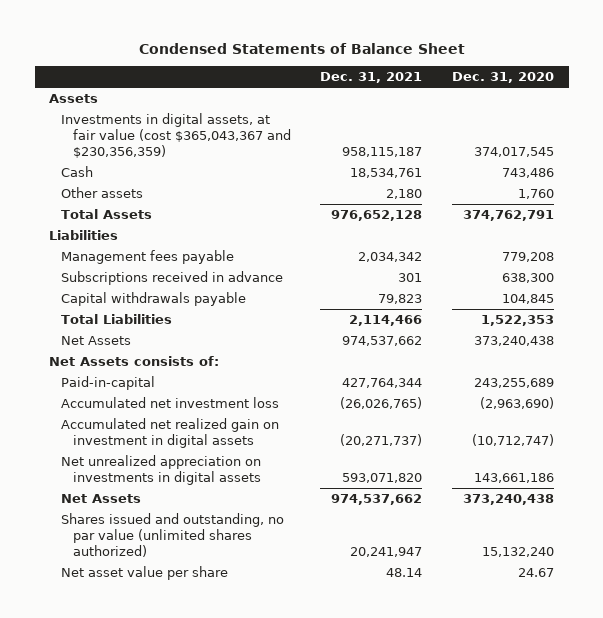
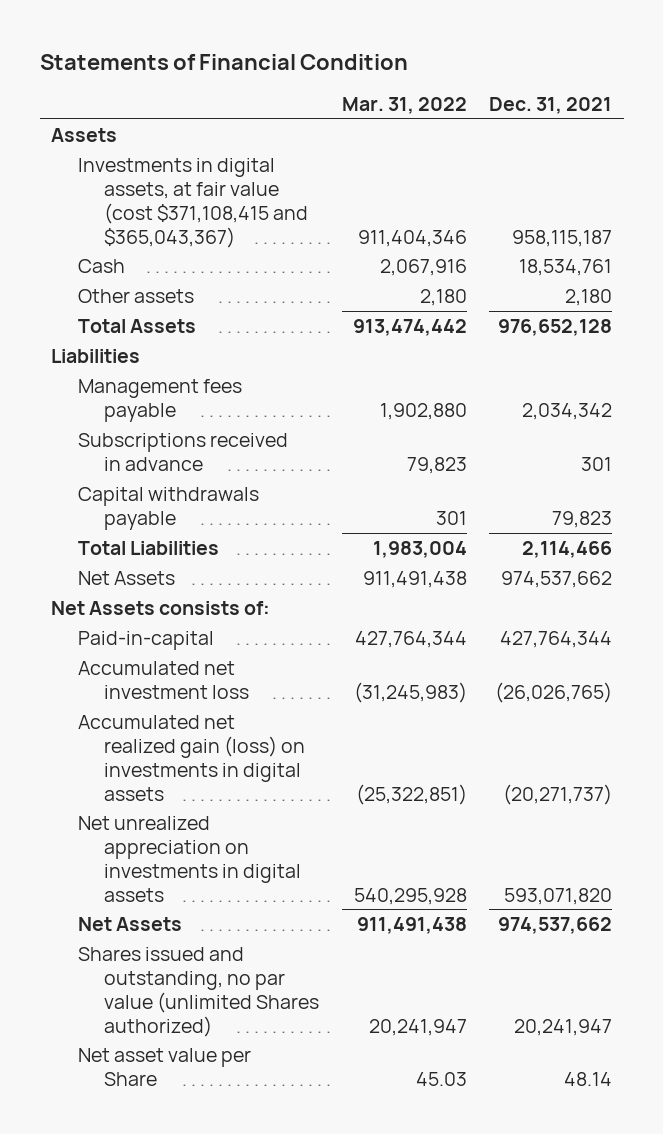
- Condensed Statements of Balance Sheet
+ Statements of Financial Condition
- | Dec. 31, 2021 | Dec. 31, 2020
+ | Mar. 31, 2022 | Dec. 31, 2021
- Investments in digital assets, at fair value (cost $365,043,367 and $230,356,359) | 958,115,187 | 374,017,545
+ Investments in digital assets, at fair value (cost $371,108,415 and $365,043,367) | 911,404,346 | 958,115,187
- Accumulated net realized gain on investment in digital assets | (20,271,737) | (10,712,747)
+ Accumulated net realized gain (loss) on investments in digital assets | (25,322,851) | (20,271,737)
- Shares issued and outstanding, no par value (unlimited shares authorized) | 20,241,947 | 15,132,240
- Net asset value per share | 48.14 | 24.67
+ Shares issued and outstanding, no par value (unlimited Shares authorized) | 20,241,947 | 20,241,947
+ Net asset value per Share | 45.03 | 48.14

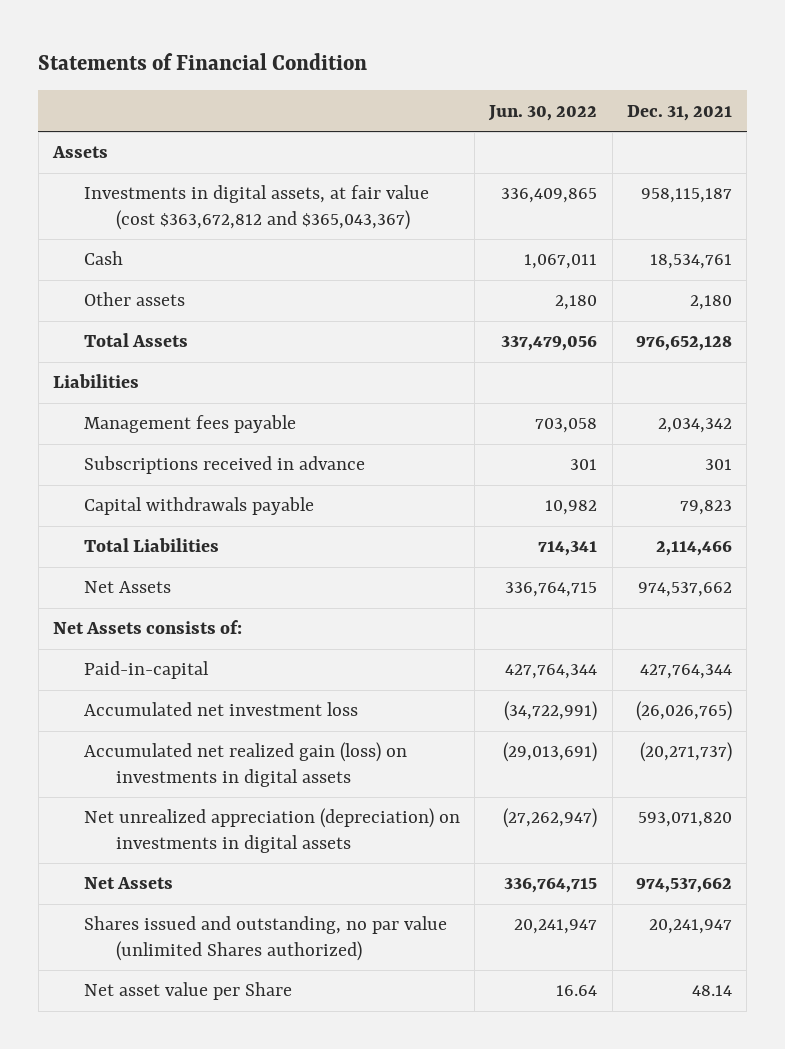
- | Mar. 31, 2022 | Dec. 31, 2021
+ | Jun. 30, 2022 | Dec. 31, 2021
- Investments in digital assets, at fair value (cost $371,108,415 and $365,043,367) | 911,404,346 | 958,115,187
+ Investments in digital assets, at fair value (cost $363,672,812 and $365,043,367) | 336,409,865 | 958,115,187
- Net unrealized appreciation on investments in digital assets | 540,295,928 | 593,071,820
+ Net unrealized appreciation (depreciation) on investments in digital assets | (27,262,947) | 593,071,820

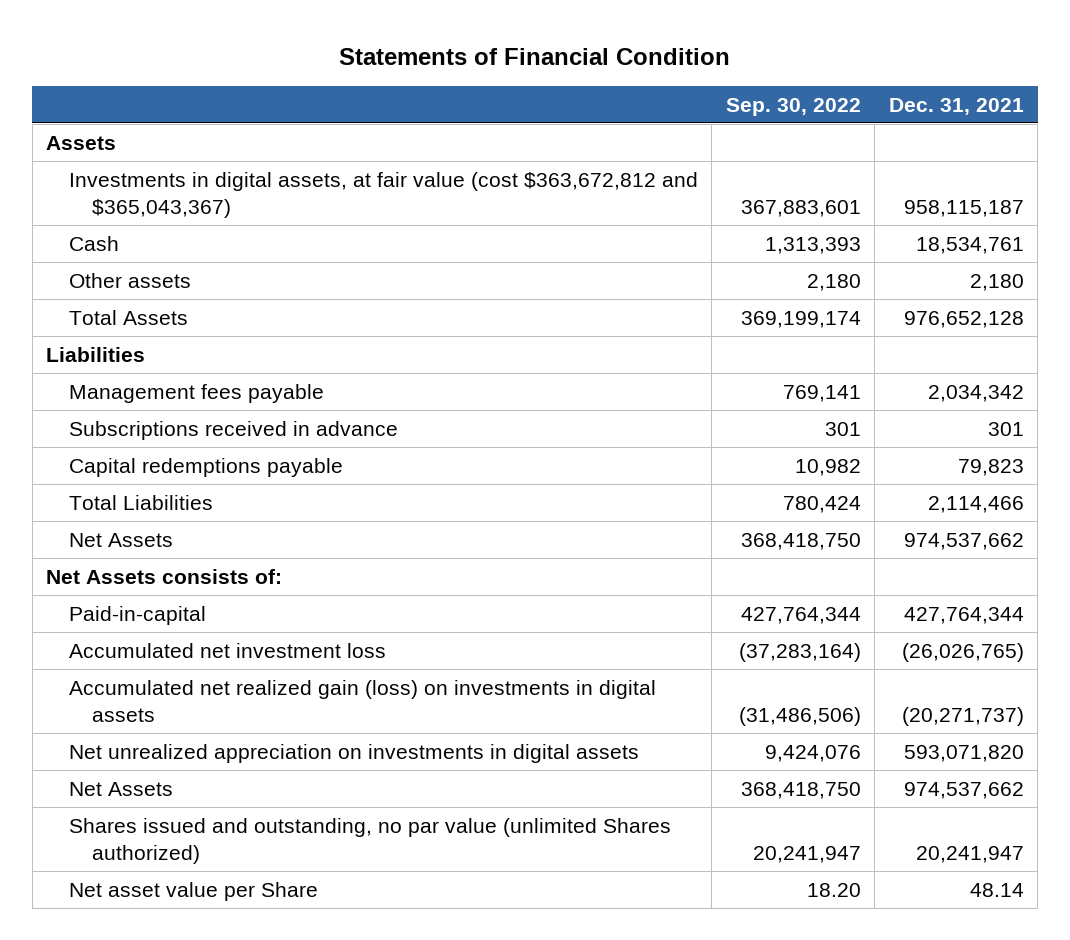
- | Jun. 30, 2022 | Dec. 31, 2021
+ | Sep. 30, 2022 | Dec. 31, 2021
- Capital withdrawals payable | 10,982 | 79,823
+ Capital redemptions payable | 10,982 | 79,823
- Net unrealized appreciation (depreciation) on investments in digital assets | (27,262,947) | 593,071,820
+ Net unrealized appreciation on investments in digital assets | 9,424,076 | 593,071,820

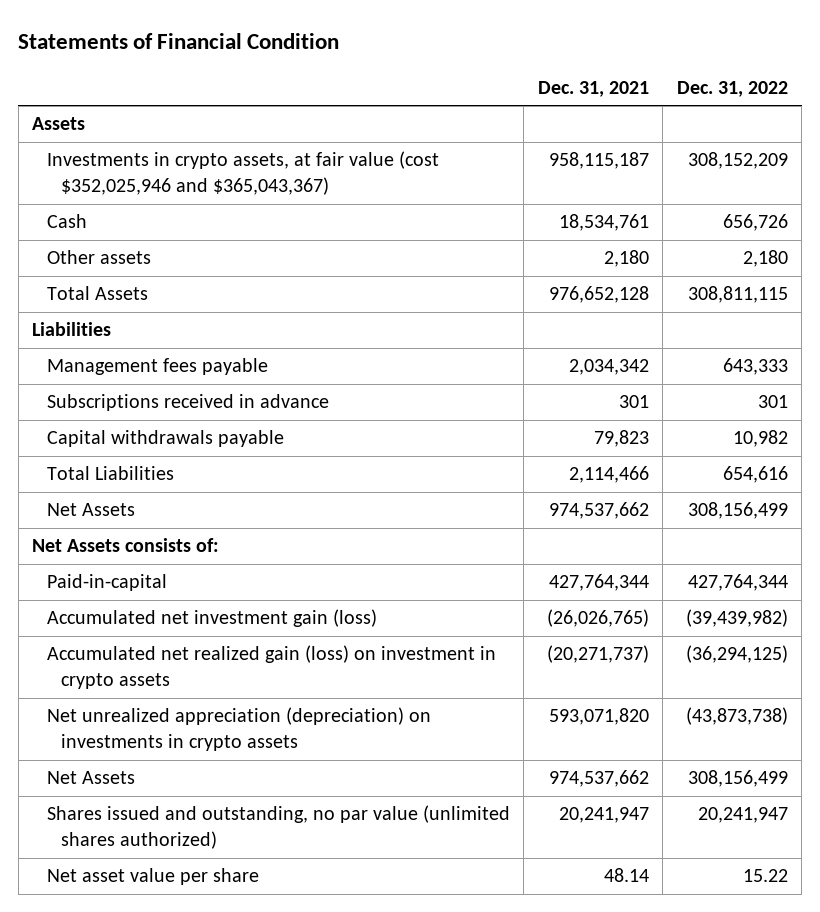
- | Sep. 30, 2022 | Dec. 31, 2021
+ | Dec. 31, 2021 | Dec. 31, 2022
- Investments in digital assets, at fair value (cost $363,672,812 and $365,043,367) | 367,883,601 | 958,115,187
+ Investments in crypto assets, at fair value (cost $352,025,946 and $365,043,367) | 958,115,187 | 308,152,209
- Capital redemptions payable | 10,982 | 79,823
+ Capital withdrawals payable | 79,823 | 10,982
- Accumulated net investment loss | (37,283,164) | (26,026,765)
- Accumulated net realized gain (loss) on investments in digital assets | (31,486,506) | (20,271,737)
- Net unrealized appreciation on investments in digital assets | 9,424,076 | 593,071,820
+ Accumulated net investment gain (loss) | (26,026,765) | (39,439,982)
+ Accumulated net realized gain (loss) on investment in crypto assets | (20,271,737) | (36,294,125)
+ Net unrealized appreciation (depreciation) on investments in crypto assets | 593,071,820 | (43,873,738)
- Shares issued and outstanding, no par value (unlimited Shares authorized) | 20,241,947 | 20,241,947
- Net asset value per Share | 18.20 | 48.14
+ Shares issued and outstanding, no par value (unlimited shares authorized) | 20,241,947 | 20,241,947
+ Net asset value per share | 48.14 | 15.22

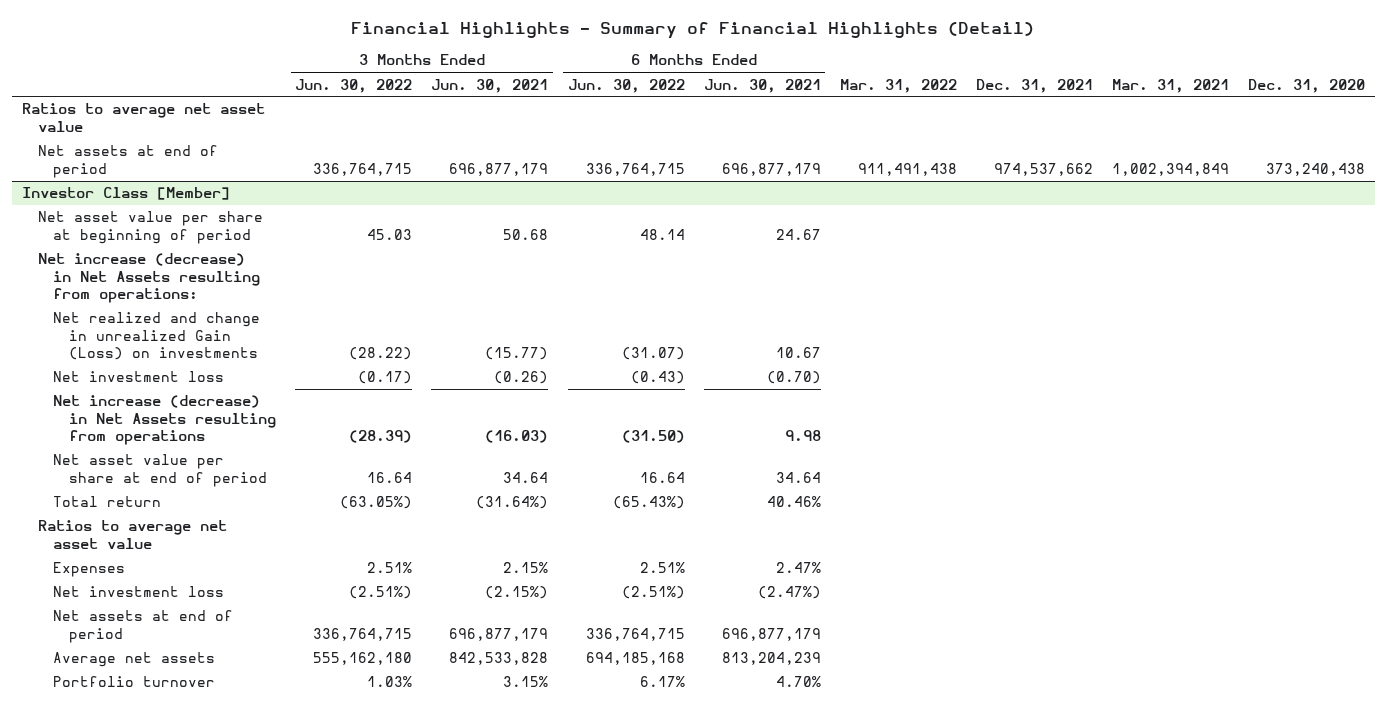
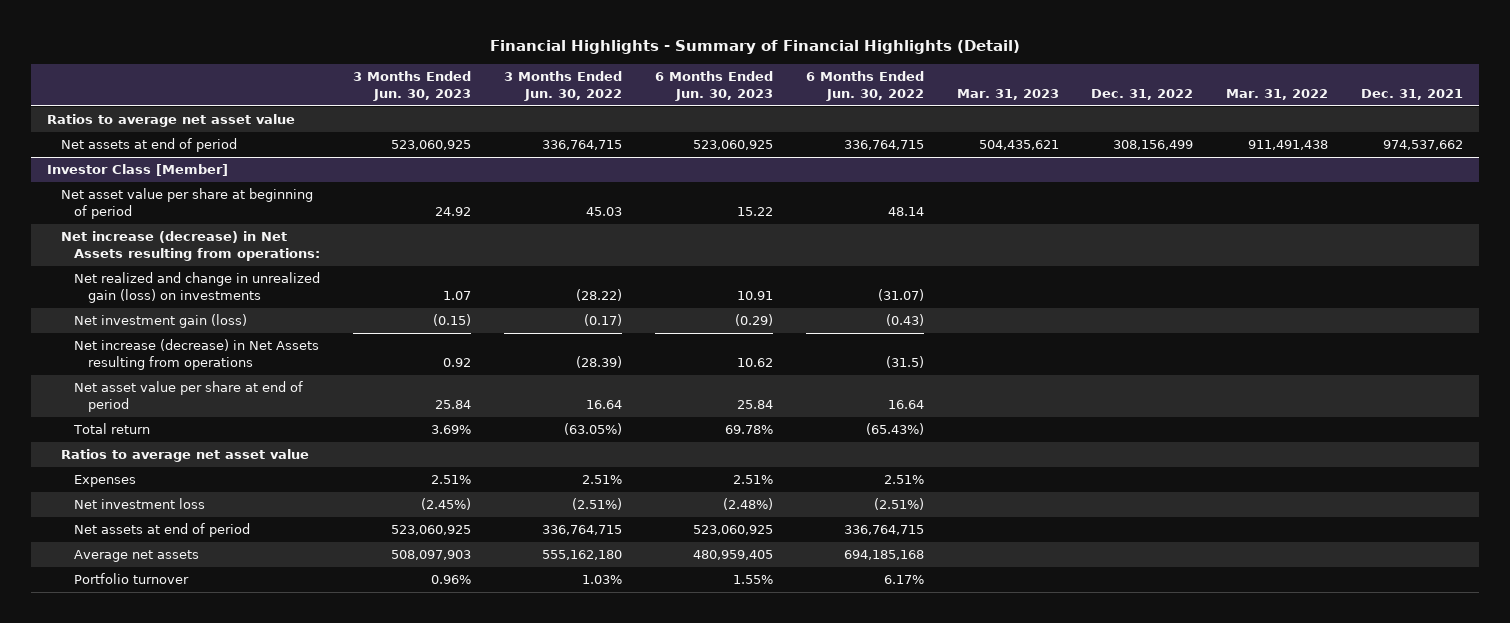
- | 3 Months Ended Jun. 30, 2022 | 3 Months Ended Jun. 30, 2021 | 6 Months Ended Jun. 30, 2022 | 6 Months Ended Jun. 30, 2021 | Mar. 31, 2022 | Dec. 31, 2021 | Mar. 31, 2021 | Dec. 31, 2020
+ | 3 Months Ended Jun. 30, 2023 | 3 Months Ended Jun. 30, 2022 | 6 Months Ended Jun. 30, 2023 | 6 Months Ended Jun. 30, 2022 | Mar. 31, 2023 | Dec. 31, 2022 | Mar. 31, 2022 | Dec. 31, 2021
@ Investor Class [Member]
- Net realized and change in unrealized Gain (Loss) on investments | (28.22) | (15.77) | (31.07) | 10.67 | | | |
- Net investment loss | (0.17) | (0.26) | (0.43) | (0.70) | | | |
- Net increase (decrease) in Net Assets resulting from operations | (28.39) | (16.03) | (31.50) | 9.98 | | | |
+ Net realized and change in unrealized gain (loss) on investments | 1.07 | (28.22) | 10.91 | (31.07) | | | |
+ Net investment gain (loss) | (0.15) | (0.17) | (0.29) | (0.43) | | | |
+ Net increase (decrease) in Net Assets resulting from operations | 0.92 | (28.39) | 10.62 | (31.5) | | | |

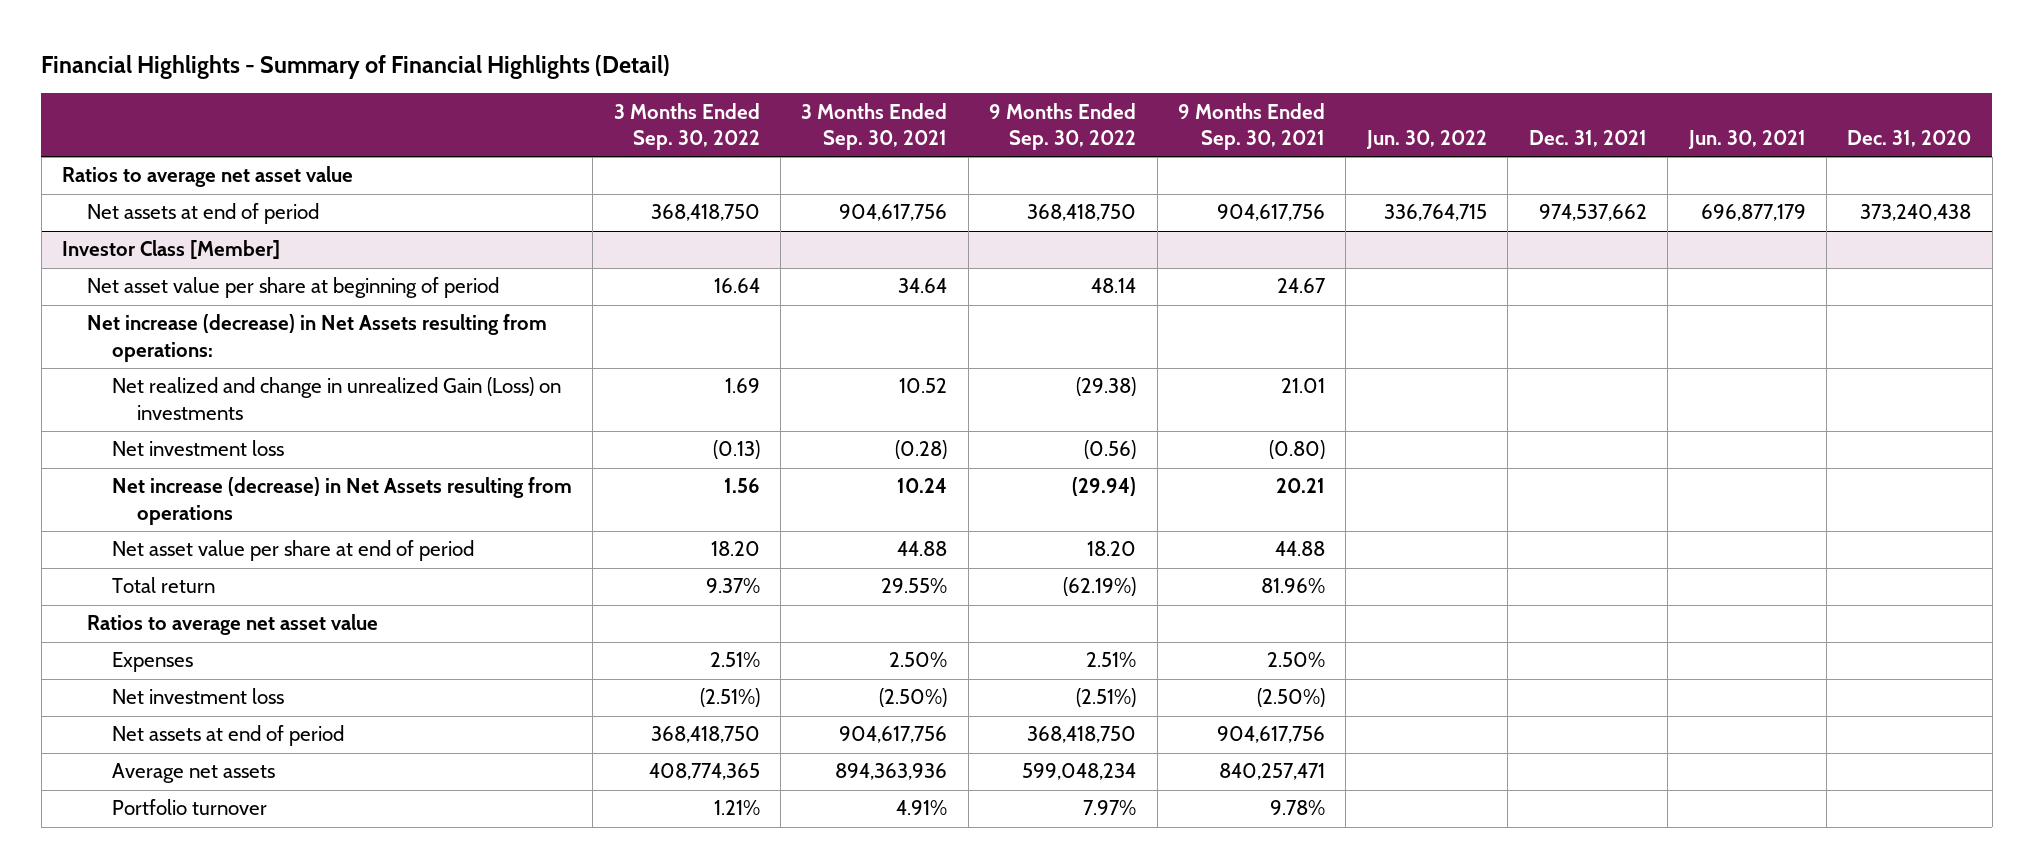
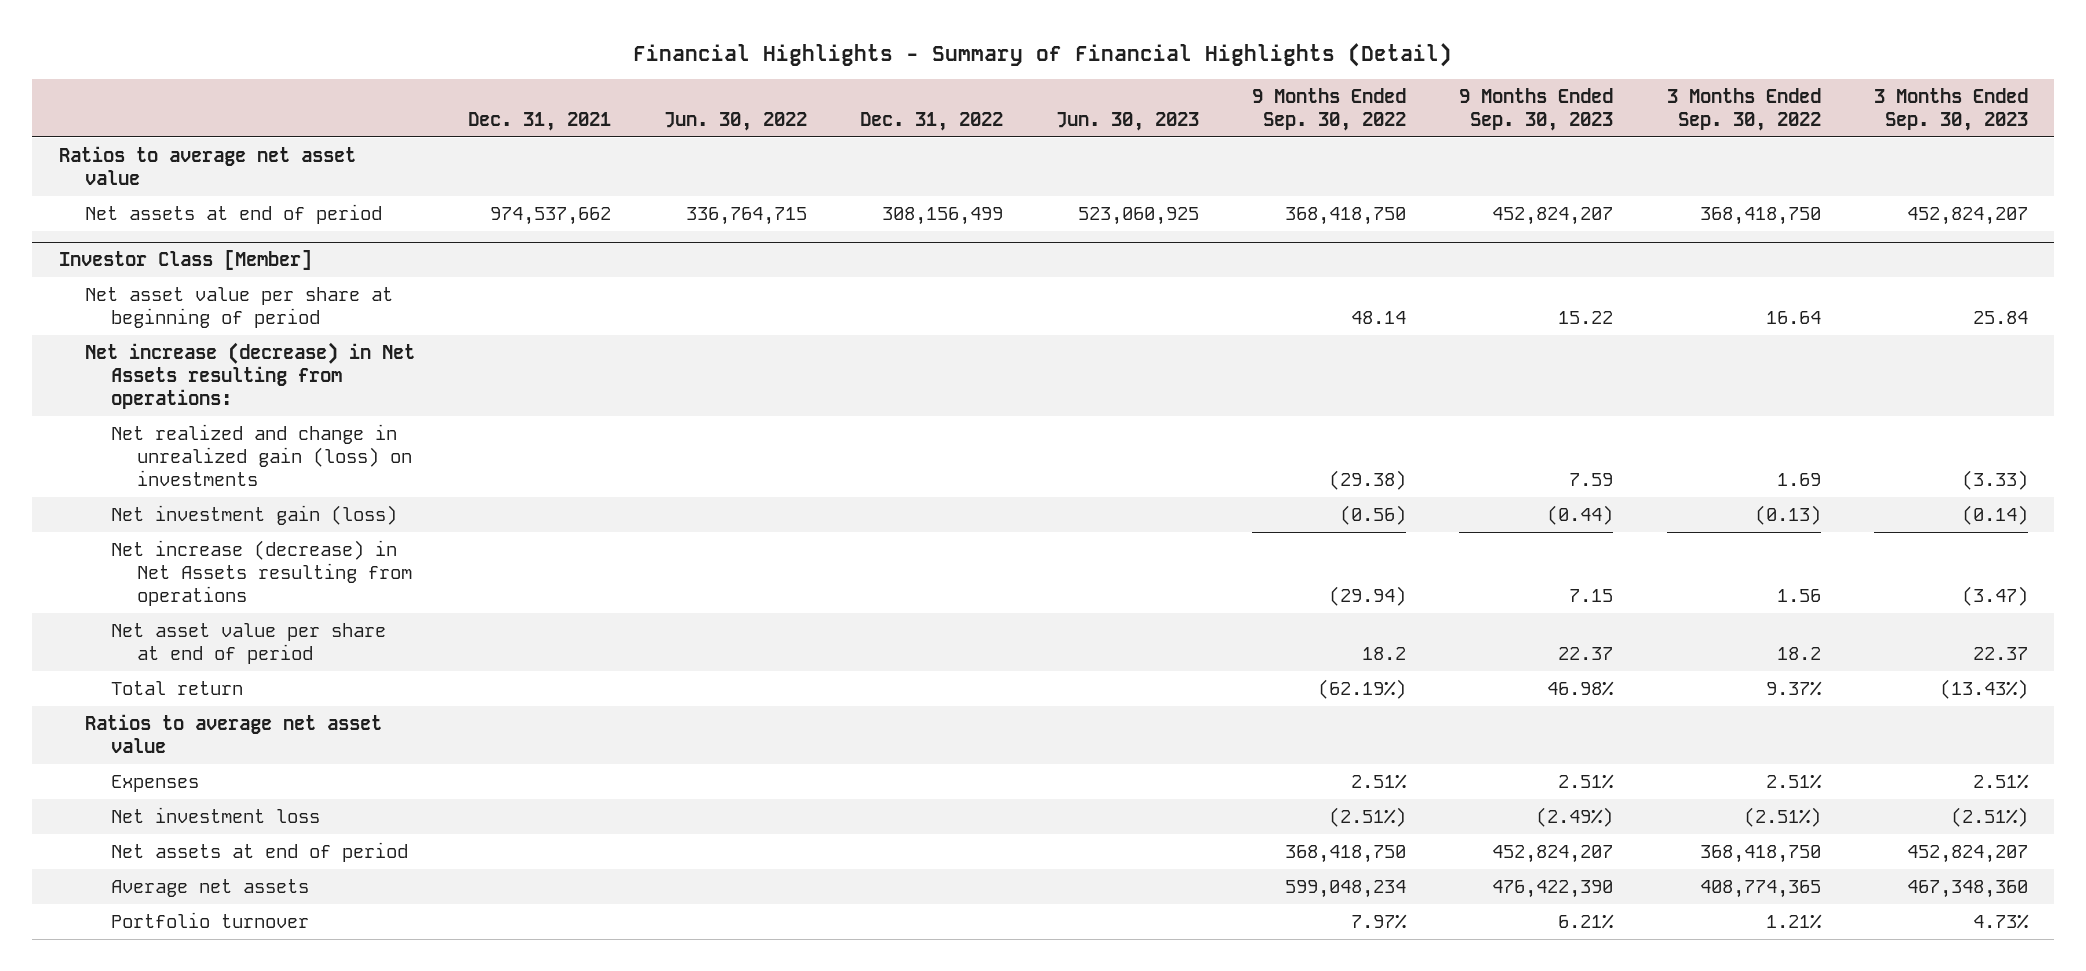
- | 3 Months Ended Sep. 30, 2022 | 3 Months Ended Sep. 30, 2021 | 9 Months Ended Sep. 30, 2022 | 9 Months Ended Sep. 30, 2021 | Jun. 30, 2022 | Dec. 31, 2021 | Jun. 30, 2021 | Dec. 31, 2020
+ | Dec. 31, 2021 | Jun. 30, 2022 | Dec. 31, 2022 | Jun. 30, 2023 | 9 Months Ended Sep. 30, 2022 | 9 Months Ended Sep. 30, 2023 | 3 Months Ended Sep. 30, 2022 | 3 Months Ended Sep. 30, 2023
@ Investor Class [Member]
- Net realized and change in unrealized Gain (Loss) on investments | 1.69 | 10.52 | (29.38) | 21.01 | | | |
- Net investment loss | (0.13) | (0.28) | (0.56) | (0.80) | | | |
+ Net realized and change in unrealized gain (loss) on investments | | | | | (29.38) | 7.59 | 1.69 | (3.33)
+ Net investment gain (loss) | | | | | (0.56) | (0.44) | (0.13) | (0.14)
- Net asset value per share at end of period | 18.20 | 44.88 | 18.20 | 44.88 | | | |
+ Net asset value per share at end of period | | | | | 18.2 | 22.37 | 18.2 | 22.37

